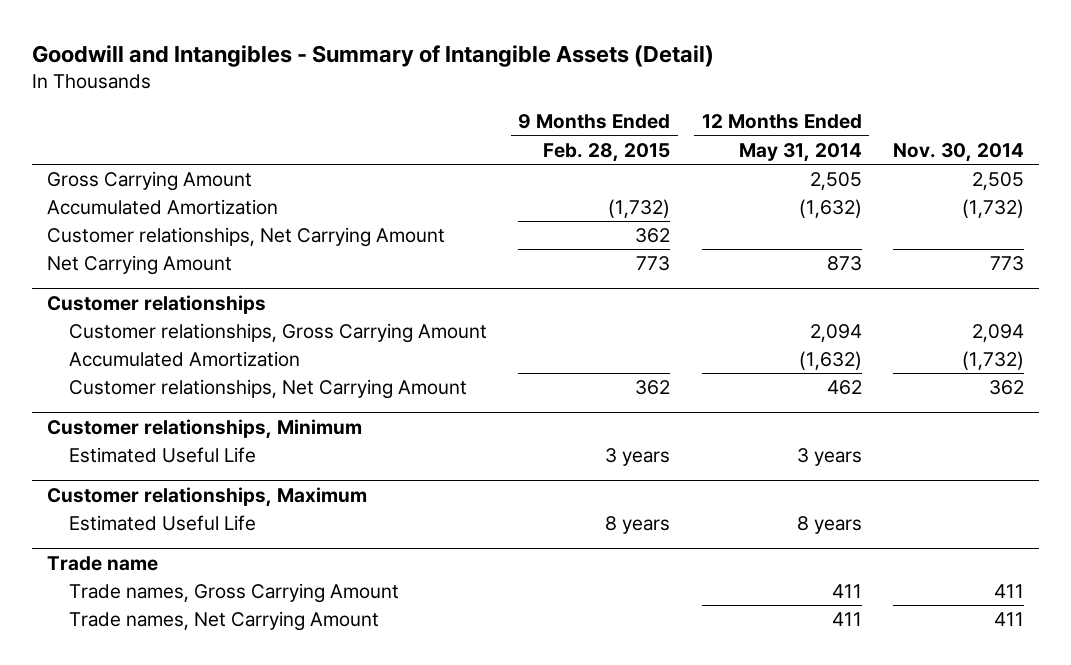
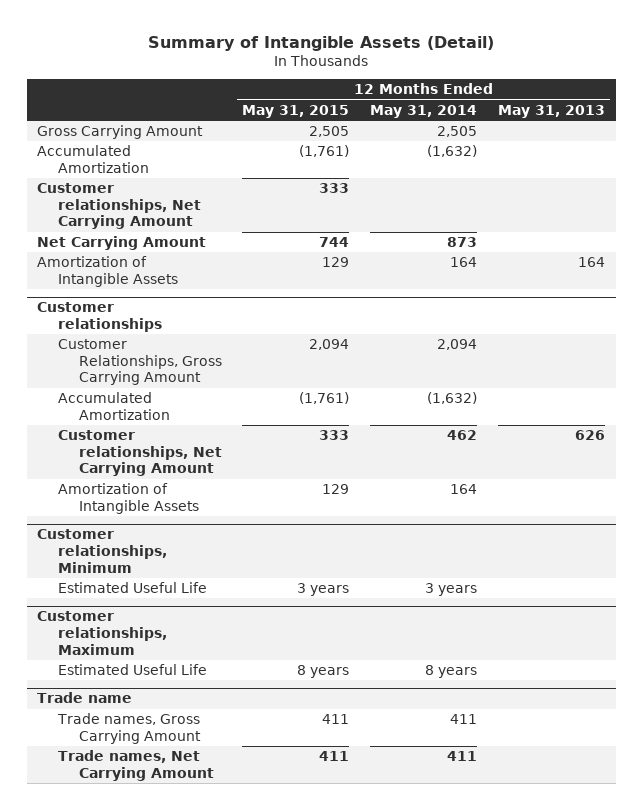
- Goodwill and Intangibles - Summary of Intangible Assets (Detail)
+ Summary of Intangible Assets (Detail)
- | 9 Months Ended Feb. 28, 2015 | 12 Months Ended May 31, 2014 | Nov. 30, 2014
+ | 12 Months Ended May 31, 2015 | 12 Months Ended May 31, 2014 | 12 Months Ended May 31, 2013
+ Amortization of Intangible Assets | 129 | 164 | 164
@ Customer relationships
- Customer relationships, Gross Carrying Amount | | 2,094 | 2,094
+ Customer Relationships, Gross Carrying Amount | 2,094 | 2,094 |
+ Amortization of Intangible Assets | 129 | 164 |

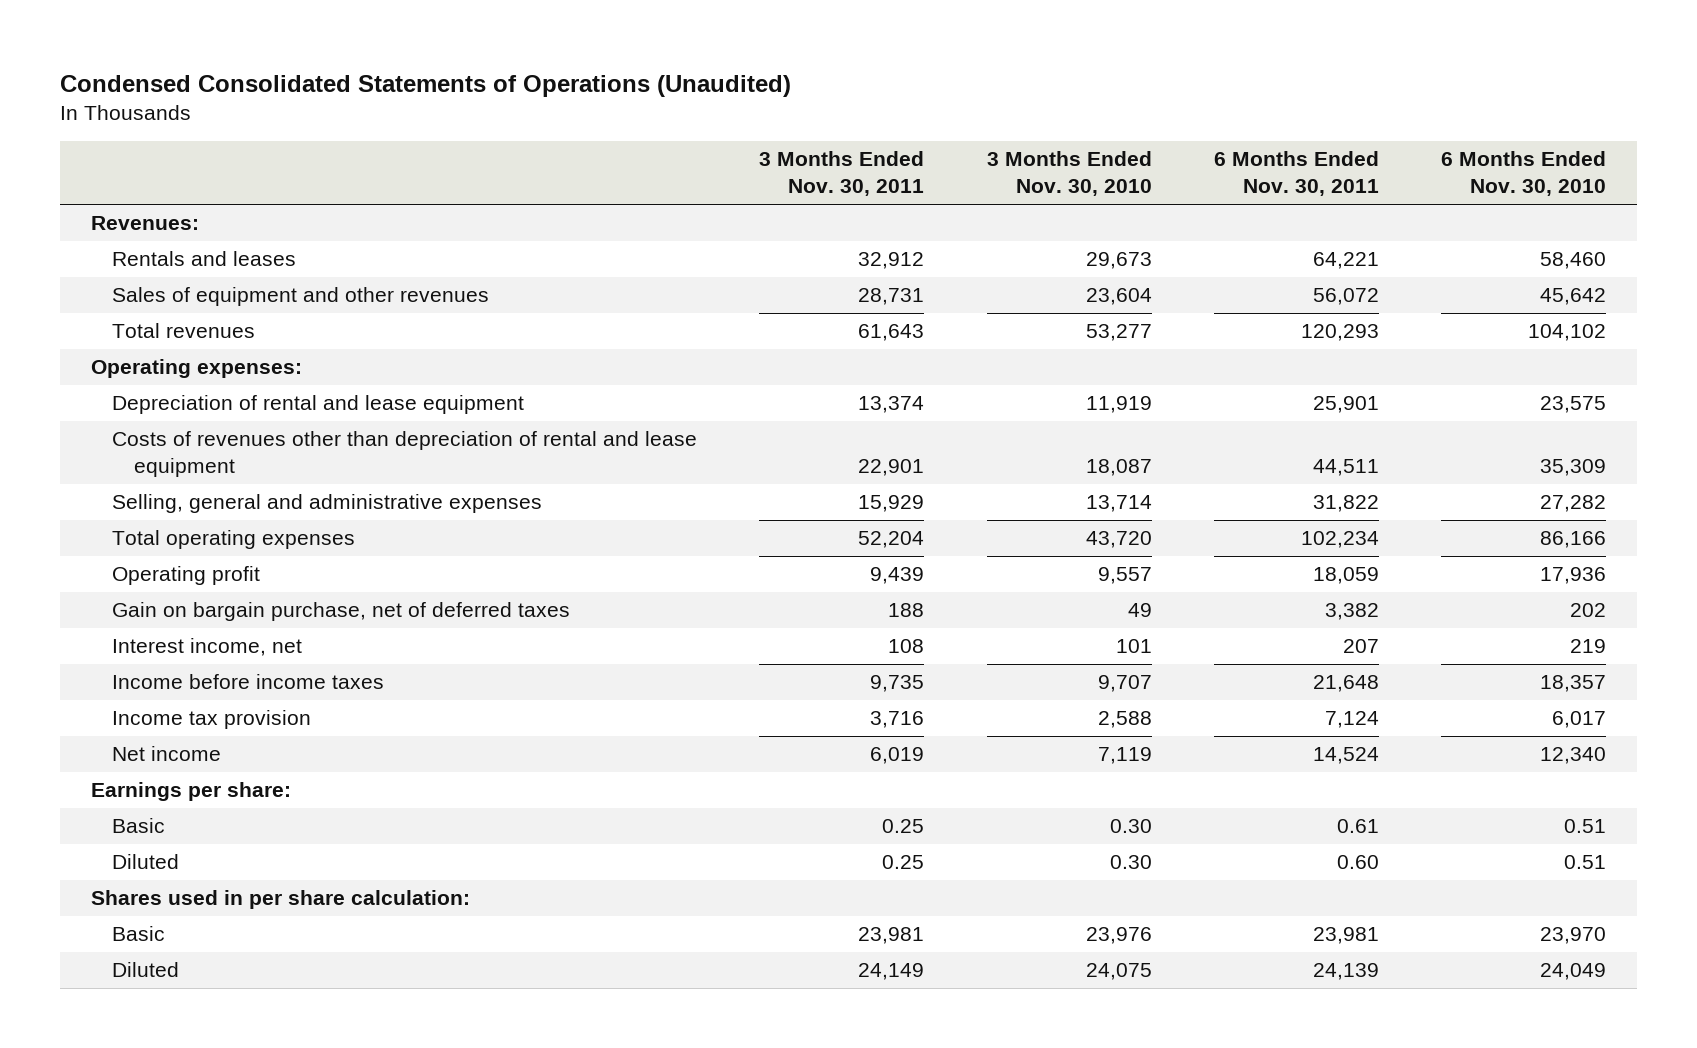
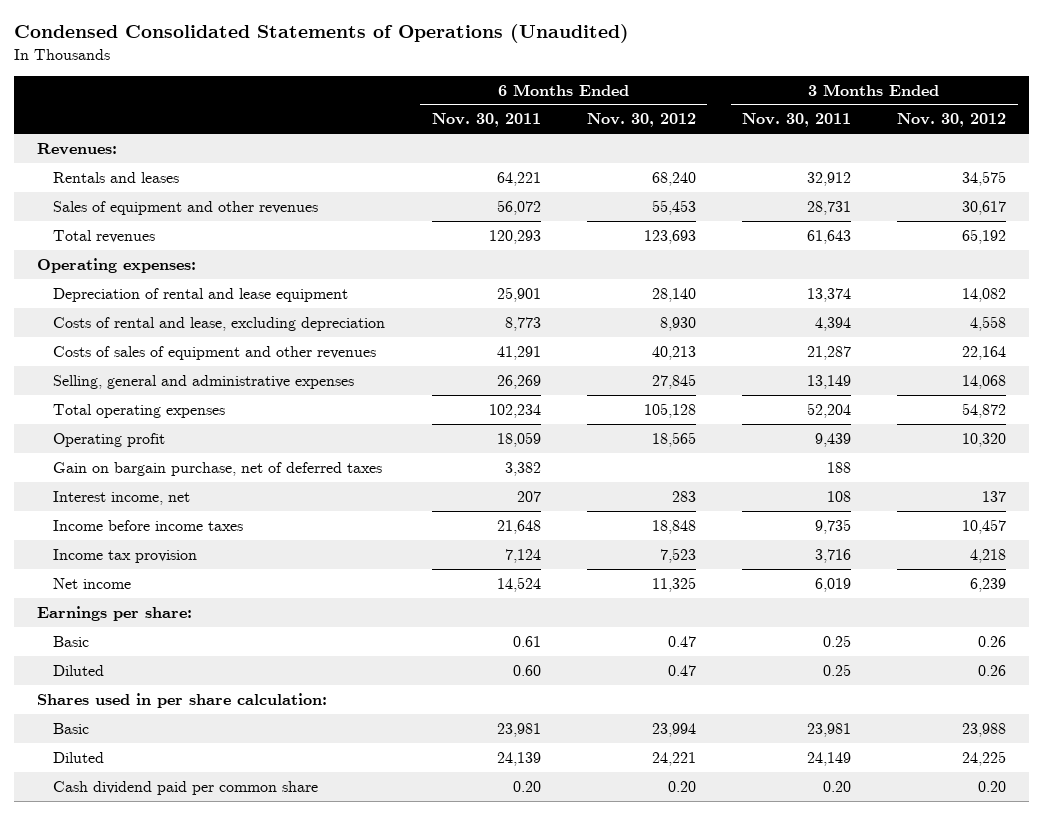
- | 3 Months Ended Nov. 30, 2011 | 3 Months Ended Nov. 30, 2010 | 6 Months Ended Nov. 30, 2011 | 6 Months Ended Nov. 30, 2010
+ | 6 Months Ended Nov. 30, 2011 | 6 Months Ended Nov. 30, 2012 | 3 Months Ended Nov. 30, 2011 | 3 Months Ended Nov. 30, 2012
- Costs of revenues other than depreciation of rental and lease equipment | 22,901 | 18,087 | 44,511 | 35,309
- Selling, general and administrative expenses | 15,929 | 13,714 | 31,822 | 27,282
+ Costs of rental and lease, excluding depreciation | 8,773 | 8,930 | 4,394 | 4,558
+ Costs of sales of equipment and other revenues | 41,291 | 40,213 | 21,287 | 22,164
+ Selling, general and administrative expenses | 26,269 | 27,845 | 13,149 | 14,068
+ Cash dividend paid per common share | 0.20 | 0.20 | 0.20 | 0.20

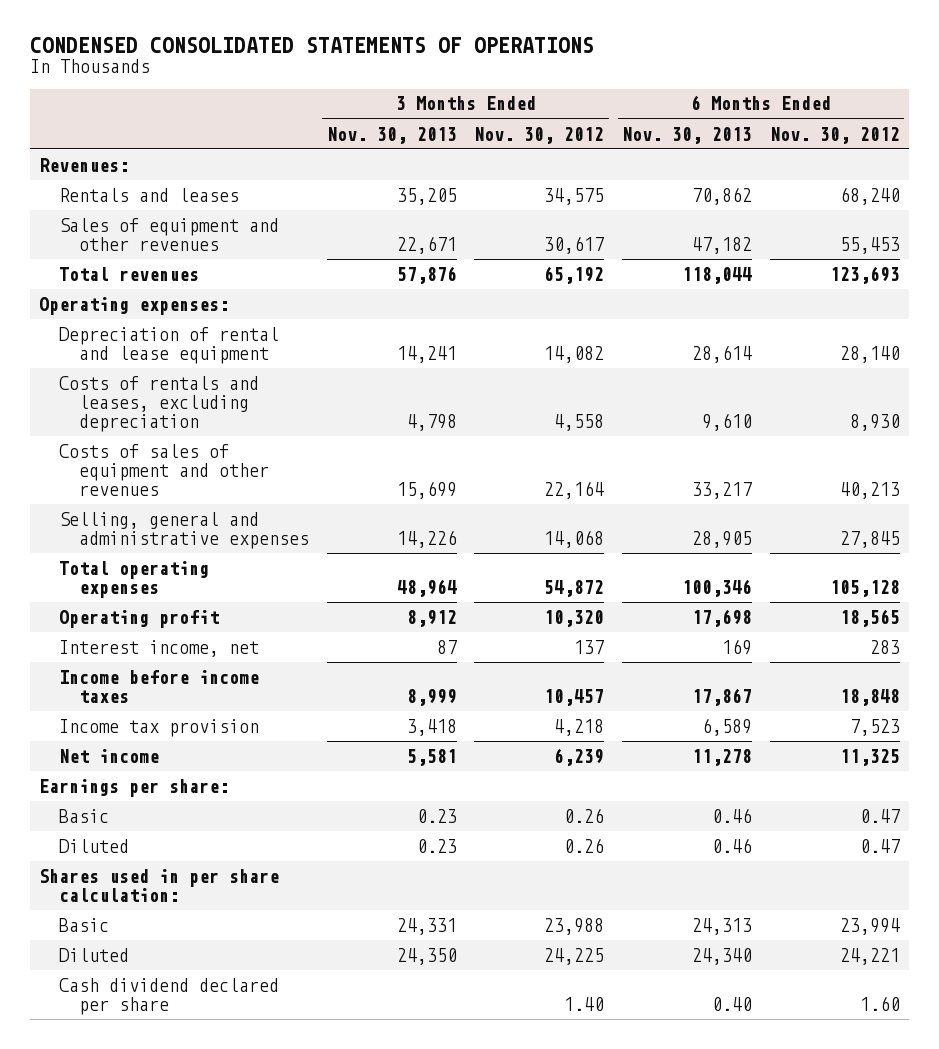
- Condensed Consolidated Statements of Operations (Unaudited)
+ CONDENSED CONSOLIDATED STATEMENTS OF OPERATIONS
- | 6 Months Ended Nov. 30, 2011 | 6 Months Ended Nov. 30, 2012 | 3 Months Ended Nov. 30, 2011 | 3 Months Ended Nov. 30, 2012
+ | 3 Months Ended Nov. 30, 2013 | 3 Months Ended Nov. 30, 2012 | 6 Months Ended Nov. 30, 2013 | 6 Months Ended Nov. 30, 2012
- Costs of rental and lease, excluding depreciation | 8,773 | 8,930 | 4,394 | 4,558
+ Costs of rentals and leases, excluding depreciation | 4,798 | 4,558 | 9,610 | 8,930
- Gain on bargain purchase, net of deferred taxes | 3,382 | | 188 |
- Cash dividend paid per common share | 0.20 | 0.20 | 0.20 | 0.20
+ Cash dividend declared per share | | 1.40 | 0.40 | 1.60

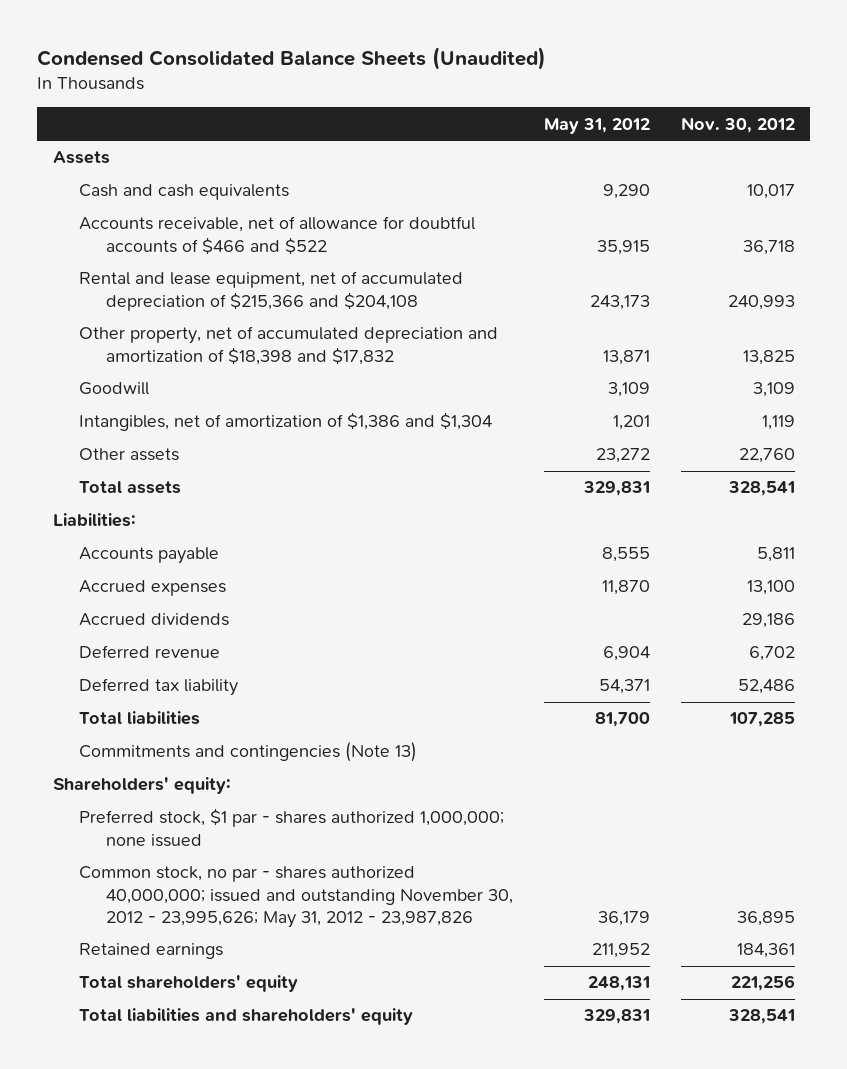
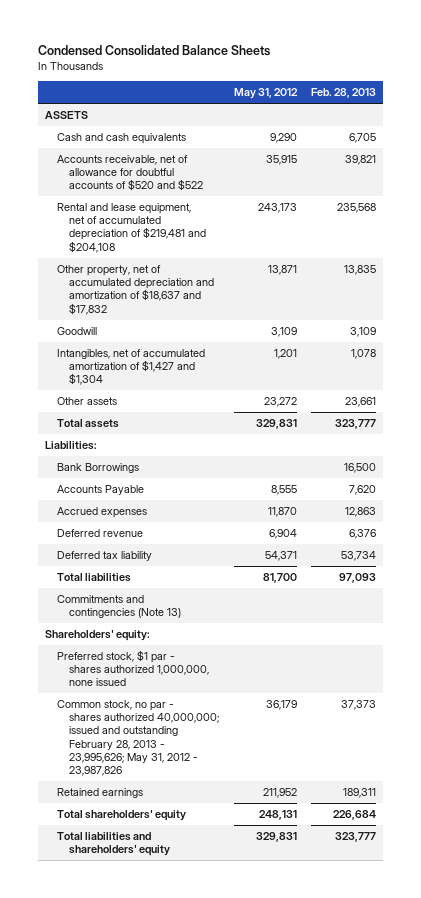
- Condensed Consolidated Balance Sheets (Unaudited)
+ Condensed Consolidated Balance Sheets
- | May 31, 2012 | Nov. 30, 2012
+ | May 31, 2012 | Feb. 28, 2013
- Assets
+ ASSETS
- Accounts receivable, net of allowance for doubtful accounts of $466 and $522 | 35,915 | 36,718
- Rental and lease equipment, net of accumulated depreciation of $215,366 and $204,108 | 243,173 | 240,993
- Other property, net of accumulated depreciation and amortization of $18,398 and $17,832 | 13,871 | 13,825
+ Accounts receivable, net of allowance for doubtful accounts of $520 and $522 | 35,915 | 39,821
+ Rental and lease equipment, net of accumulated depreciation of $219,481 and $204,108 | 243,173 | 235,568
+ Other property, net of accumulated depreciation and amortization of $18,637 and $17,832 | 13,871 | 13,835
- Intangibles, net of amortization of $1,386 and $1,304 | 1,201 | 1,119
+ Intangibles, net of accumulated amortization of $1,427 and $1,304 | 1,201 | 1,078
- Accounts payable | 8,555 | 5,811
+ Bank Borrowings | | 16,500
+ Accounts Payable | 8,555 | 7,620
- Accrued dividends | | 29,186
- Preferred stock, $1 par - shares authorized 1,000,000; none issued
- Common stock, no par - shares authorized 40,000,000; issued and outstanding November 30, 2012 - 23,995,626; May 31, 2012 - 23,987,826 | 36,179 | 36,895
+ Preferred stock, $1 par - shares authorized 1,000,000, none issued
+ Common stock, no par - shares authorized 40,000,000; issued and outstanding February 28, 2013 - 23,995,626; May 31, 2012 - 23,987,826 | 36,179 | 37,373

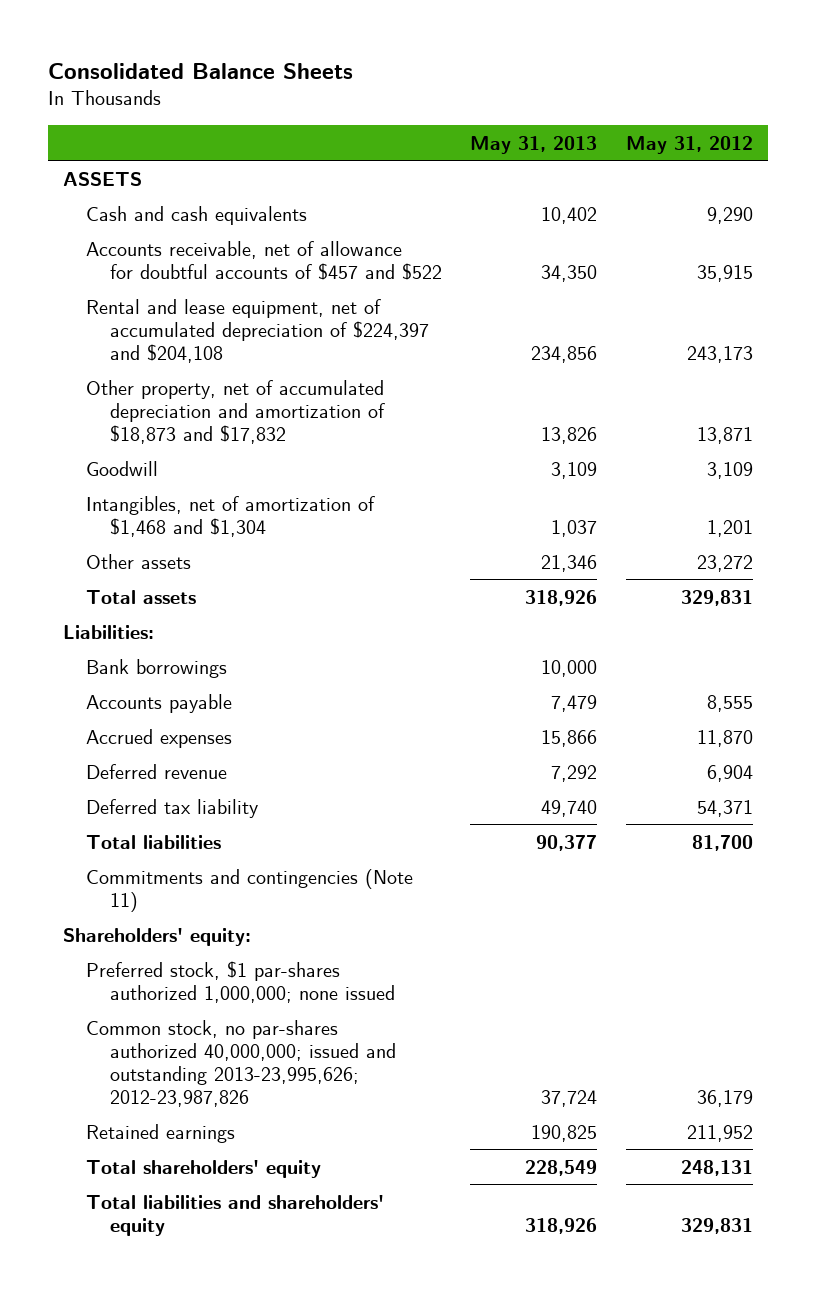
- Condensed Consolidated Balance Sheets
+ Consolidated Balance Sheets
- | May 31, 2012 | Feb. 28, 2013
+ | May 31, 2013 | May 31, 2012
- Accounts receivable, net of allowance for doubtful accounts of $520 and $522 | 35,915 | 39,821
- Rental and lease equipment, net of accumulated depreciation of $219,481 and $204,108 | 243,173 | 235,568
- Other property, net of accumulated depreciation and amortization of $18,637 and $17,832 | 13,871 | 13,835
+ Accounts receivable, net of allowance for doubtful accounts of $457 and $522 | 34,350 | 35,915
+ Rental and lease equipment, net of accumulated depreciation of $224,397 and $204,108 | 234,856 | 243,173
+ Other property, net of accumulated depreciation and amortization of $18,873 and $17,832 | 13,826 | 13,871
- Intangibles, net of accumulated amortization of $1,427 and $1,304 | 1,201 | 1,078
+ Intangibles, net of amortization of $1,468 and $1,304 | 1,037 | 1,201
- Bank Borrowings | | 16,500
- Accounts Payable | 8,555 | 7,620
+ Bank borrowings | 10,000 |
+ Accounts payable | 7,479 | 8,555
- Commitments and contingencies (Note 13)
+ Commitments and contingencies (Note 11)
- Preferred stock, $1 par - shares authorized 1,000,000, none issued
- Common stock, no par - shares authorized 40,000,000; issued and outstanding February 28, 2013 - 23,995,626; May 31, 2012 - 23,987,826 | 36,179 | 37,373
+ Preferred stock, $1 par-shares authorized 1,000,000; none issued
+ Common stock, no par-shares authorized 40,000,000; issued and outstanding 2013-23,995,626; 2012-23,987,826 | 37,724 | 36,179

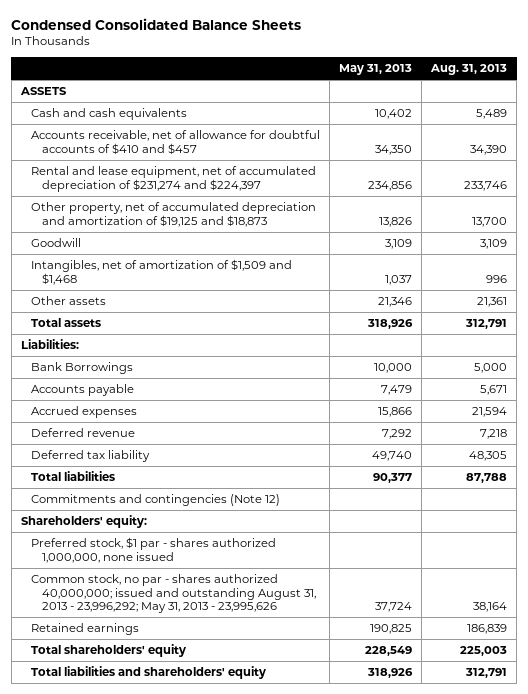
- Consolidated Balance Sheets
+ Condensed Consolidated Balance Sheets
- | May 31, 2013 | May 31, 2012
+ | May 31, 2013 | Aug. 31, 2013
- Accounts receivable, net of allowance for doubtful accounts of $457 and $522 | 34,350 | 35,915
- Rental and lease equipment, net of accumulated depreciation of $224,397 and $204,108 | 234,856 | 243,173
- Other property, net of accumulated depreciation and amortization of $18,873 and $17,832 | 13,826 | 13,871
+ Accounts receivable, net of allowance for doubtful accounts of $410 and $457 | 34,350 | 34,390
+ Rental and lease equipment, net of accumulated depreciation of $231,274 and $224,397 | 234,856 | 233,746
+ Other property, net of accumulated depreciation and amortization of $19,125 and $18,873 | 13,826 | 13,700
- Intangibles, net of amortization of $1,468 and $1,304 | 1,037 | 1,201
+ Intangibles, net of amortization of $1,509 and $1,468 | 1,037 | 996
- Bank borrowings | 10,000 |
+ Bank Borrowings | 10,000 | 5,000
- Commitments and contingencies (Note 11)
+ Commitments and contingencies (Note 12)
- Preferred stock, $1 par-shares authorized 1,000,000; none issued
- Common stock, no par-shares authorized 40,000,000; issued and outstanding 2013-23,995,626; 2012-23,987,826 | 37,724 | 36,179
+ Preferred stock, $1 par - shares authorized 1,000,000, none issued
+ Common stock, no par - shares authorized 40,000,000; issued and outstanding August 31, 2013 - 23,996,292; May 31, 2013 - 23,995,626 | 37,724 | 38,164

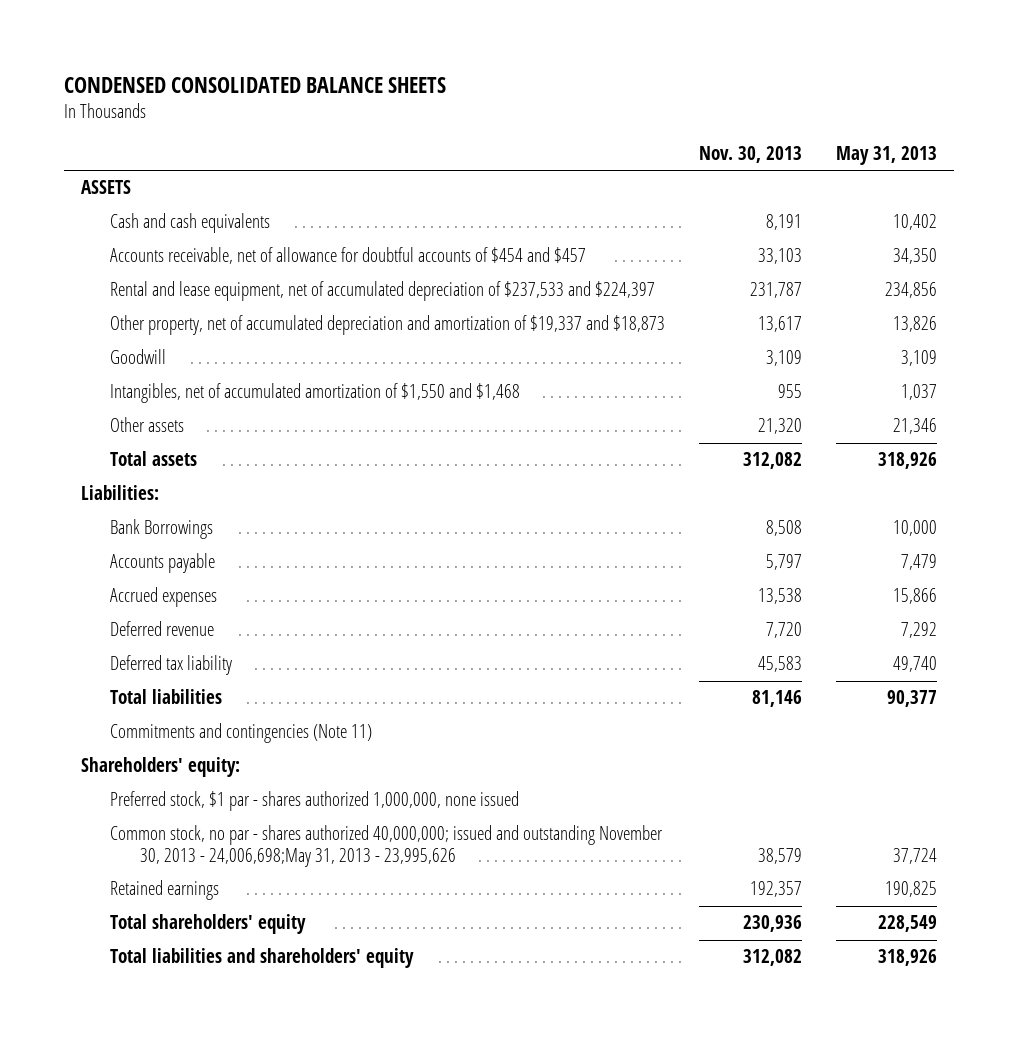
- Condensed Consolidated Balance Sheets
+ CONDENSED CONSOLIDATED BALANCE SHEETS
- | May 31, 2013 | Aug. 31, 2013
+ | Nov. 30, 2013 | May 31, 2013
- Accounts receivable, net of allowance for doubtful accounts of $410 and $457 | 34,350 | 34,390
- Rental and lease equipment, net of accumulated depreciation of $231,274 and $224,397 | 234,856 | 233,746
- Other property, net of accumulated depreciation and amortization of $19,125 and $18,873 | 13,826 | 13,700
+ Accounts receivable, net of allowance for doubtful accounts of $454 and $457 | 33,103 | 34,350
+ Rental and lease equipment, net of accumulated depreciation of $237,533 and $224,397 | 231,787 | 234,856
+ Other property, net of accumulated depreciation and amortization of $19,337 and $18,873 | 13,617 | 13,826
- Intangibles, net of amortization of $1,509 and $1,468 | 1,037 | 996
+ Intangibles, net of accumulated amortization of $1,550 and $1,468 | 955 | 1,037
- Commitments and contingencies (Note 12)
+ Commitments and contingencies (Note 11)
- Common stock, no par - shares authorized 40,000,000; issued and outstanding August 31, 2013 - 23,996,292; May 31, 2013 - 23,995,626 | 37,724 | 38,164
+ Common stock, no par - shares authorized 40,000,000; issued and outstanding November 30, 2013 - 24,006,698;May 31, 2013 - 23,995,626 | 38,579 | 37,724

